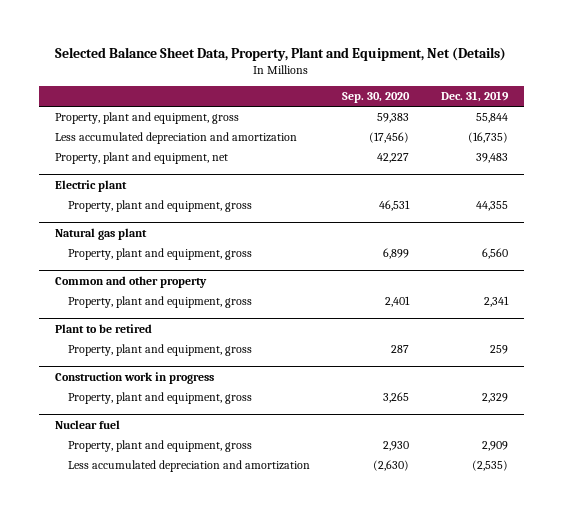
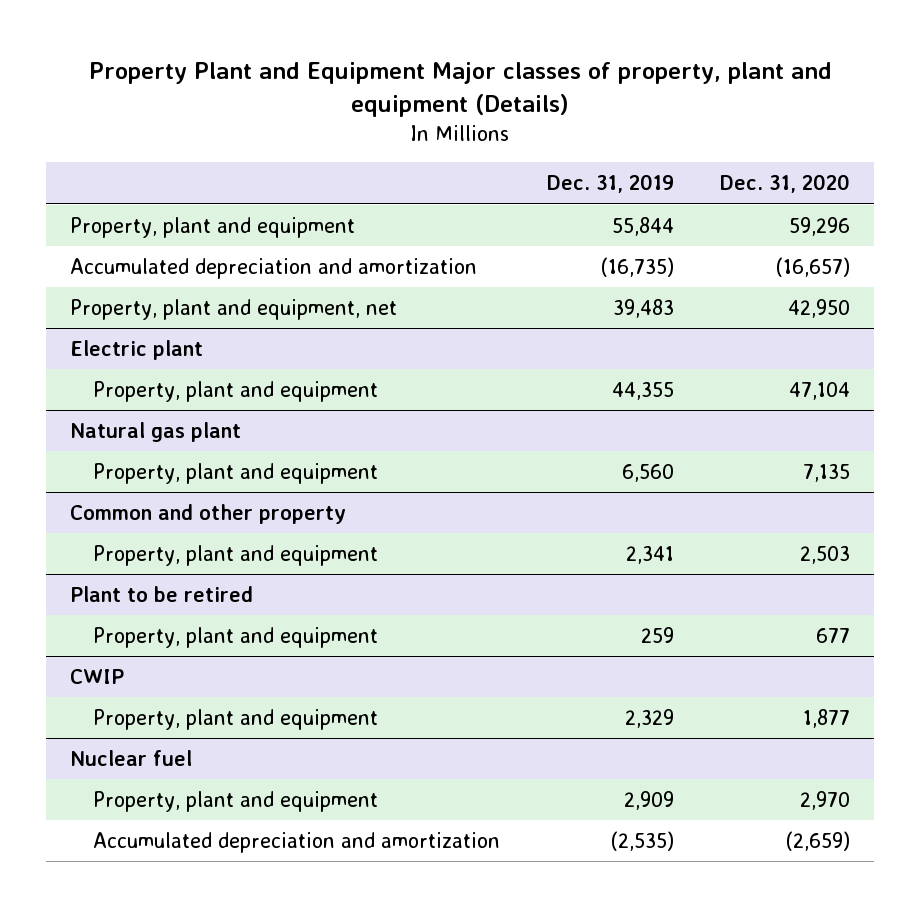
- Selected Balance Sheet Data, Property, Plant and Equipment, Net (Details)
+ Property Plant and Equipment Major classes of property, plant and equipment (Details)
- | Sep. 30, 2020 | Dec. 31, 2019
+ | Dec. 31, 2019 | Dec. 31, 2020
- Property, plant and equipment, gross | 59,383 | 55,844
- Less accumulated depreciation and amortization | (17,456) | (16,735)
+ Property, plant and equipment | 55,844 | 59,296
+ Accumulated depreciation and amortization | (16,735) | (16,657)
@ Electric plant
- Property, plant and equipment, gross | 46,531 | 44,355
+ Property, plant and equipment | 44,355 | 47,104
@ Natural gas plant
- Property, plant and equipment, gross | 6,899 | 6,560
+ Property, plant and equipment | 6,560 | 7,135
@ Common and other property
- Property, plant and equipment, gross | 2,401 | 2,341
+ Property, plant and equipment | 2,341 | 2,503
@ Plant to be retired
- Property, plant and equipment, gross | 287 | 259
- Construction work in progress
- Property, plant and equipment, gross | 3,265 | 2,329
@ Plant to be retired
+ Property, plant and equipment | 259 | 677
+ CWIP
+ Property, plant and equipment | 2,329 | 1,877
@ Nuclear fuel
- Property, plant and equipment, gross | 2,930 | 2,909
- Less accumulated depreciation and amortization | (2,630) | (2,535)
+ Property, plant and equipment | 2,909 | 2,970
+ Accumulated depreciation and amortization | (2,535) | (2,659)

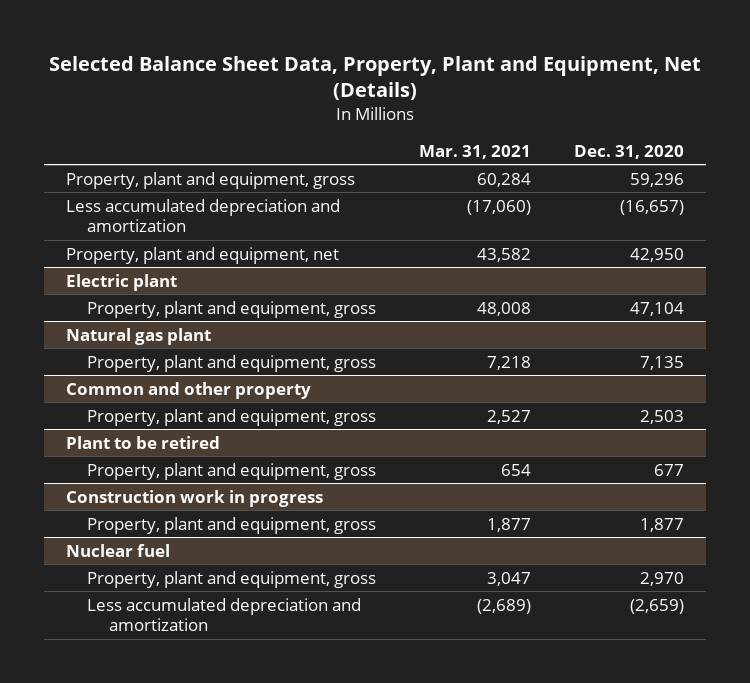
- Property Plant and Equipment Major classes of property, plant and equipment (Details)
+ Selected Balance Sheet Data, Property, Plant and Equipment, Net (Details)
- | Dec. 31, 2019 | Dec. 31, 2020
+ | Mar. 31, 2021 | Dec. 31, 2020
- Property, plant and equipment | 55,844 | 59,296
- Accumulated depreciation and amortization | (16,735) | (16,657)
+ Property, plant and equipment, gross | 60,284 | 59,296
+ Less accumulated depreciation and amortization | (17,060) | (16,657)
@ Electric plant
- Property, plant and equipment | 44,355 | 47,104
+ Property, plant and equipment, gross | 48,008 | 47,104
@ Natural gas plant
- Property, plant and equipment | 6,560 | 7,135
+ Property, plant and equipment, gross | 7,218 | 7,135
@ Common and other property
- Property, plant and equipment | 2,341 | 2,503
+ Property, plant and equipment, gross | 2,527 | 2,503
@ Plant to be retired
- Property, plant and equipment | 259 | 677
- CWIP
- Property, plant and equipment | 2,329 | 1,877
@ Plant to be retired
+ Property, plant and equipment, gross | 654 | 677
+ Construction work in progress
+ Property, plant and equipment, gross | 1,877 | 1,877
@ Nuclear fuel
- Property, plant and equipment | 2,909 | 2,970
- Accumulated depreciation and amortization | (2,535) | (2,659)
+ Property, plant and equipment, gross | 3,047 | 2,970
+ Less accumulated depreciation and amortization | (2,689) | (2,659)

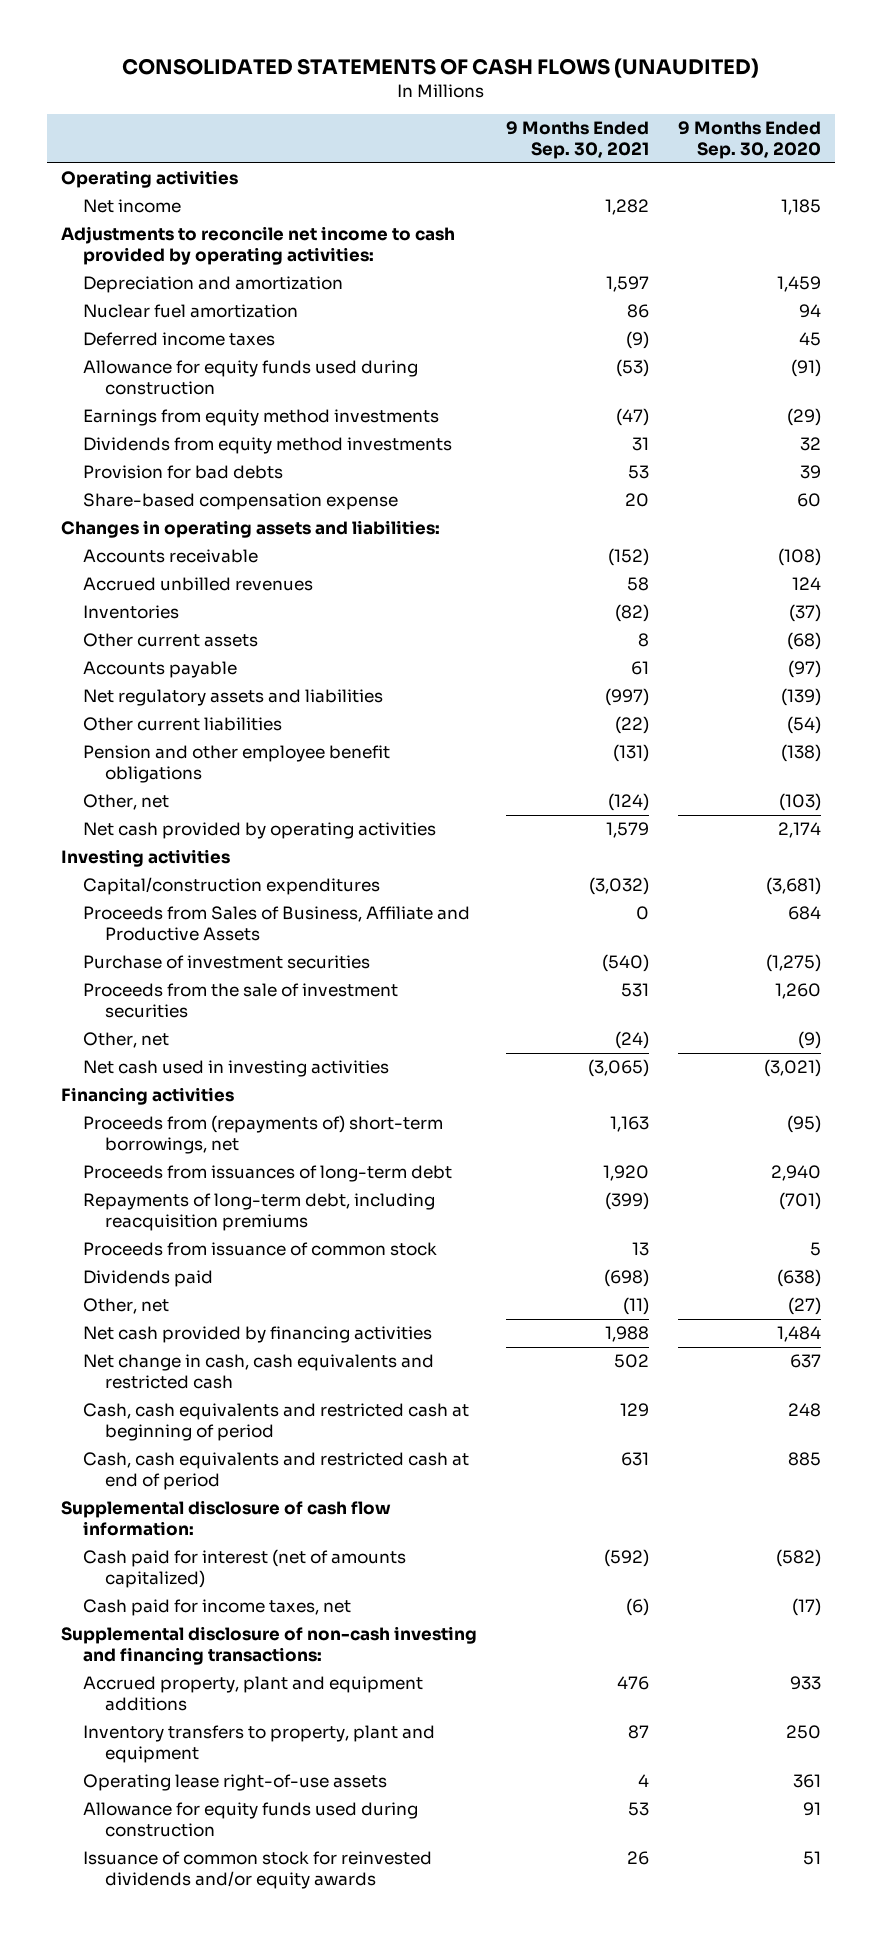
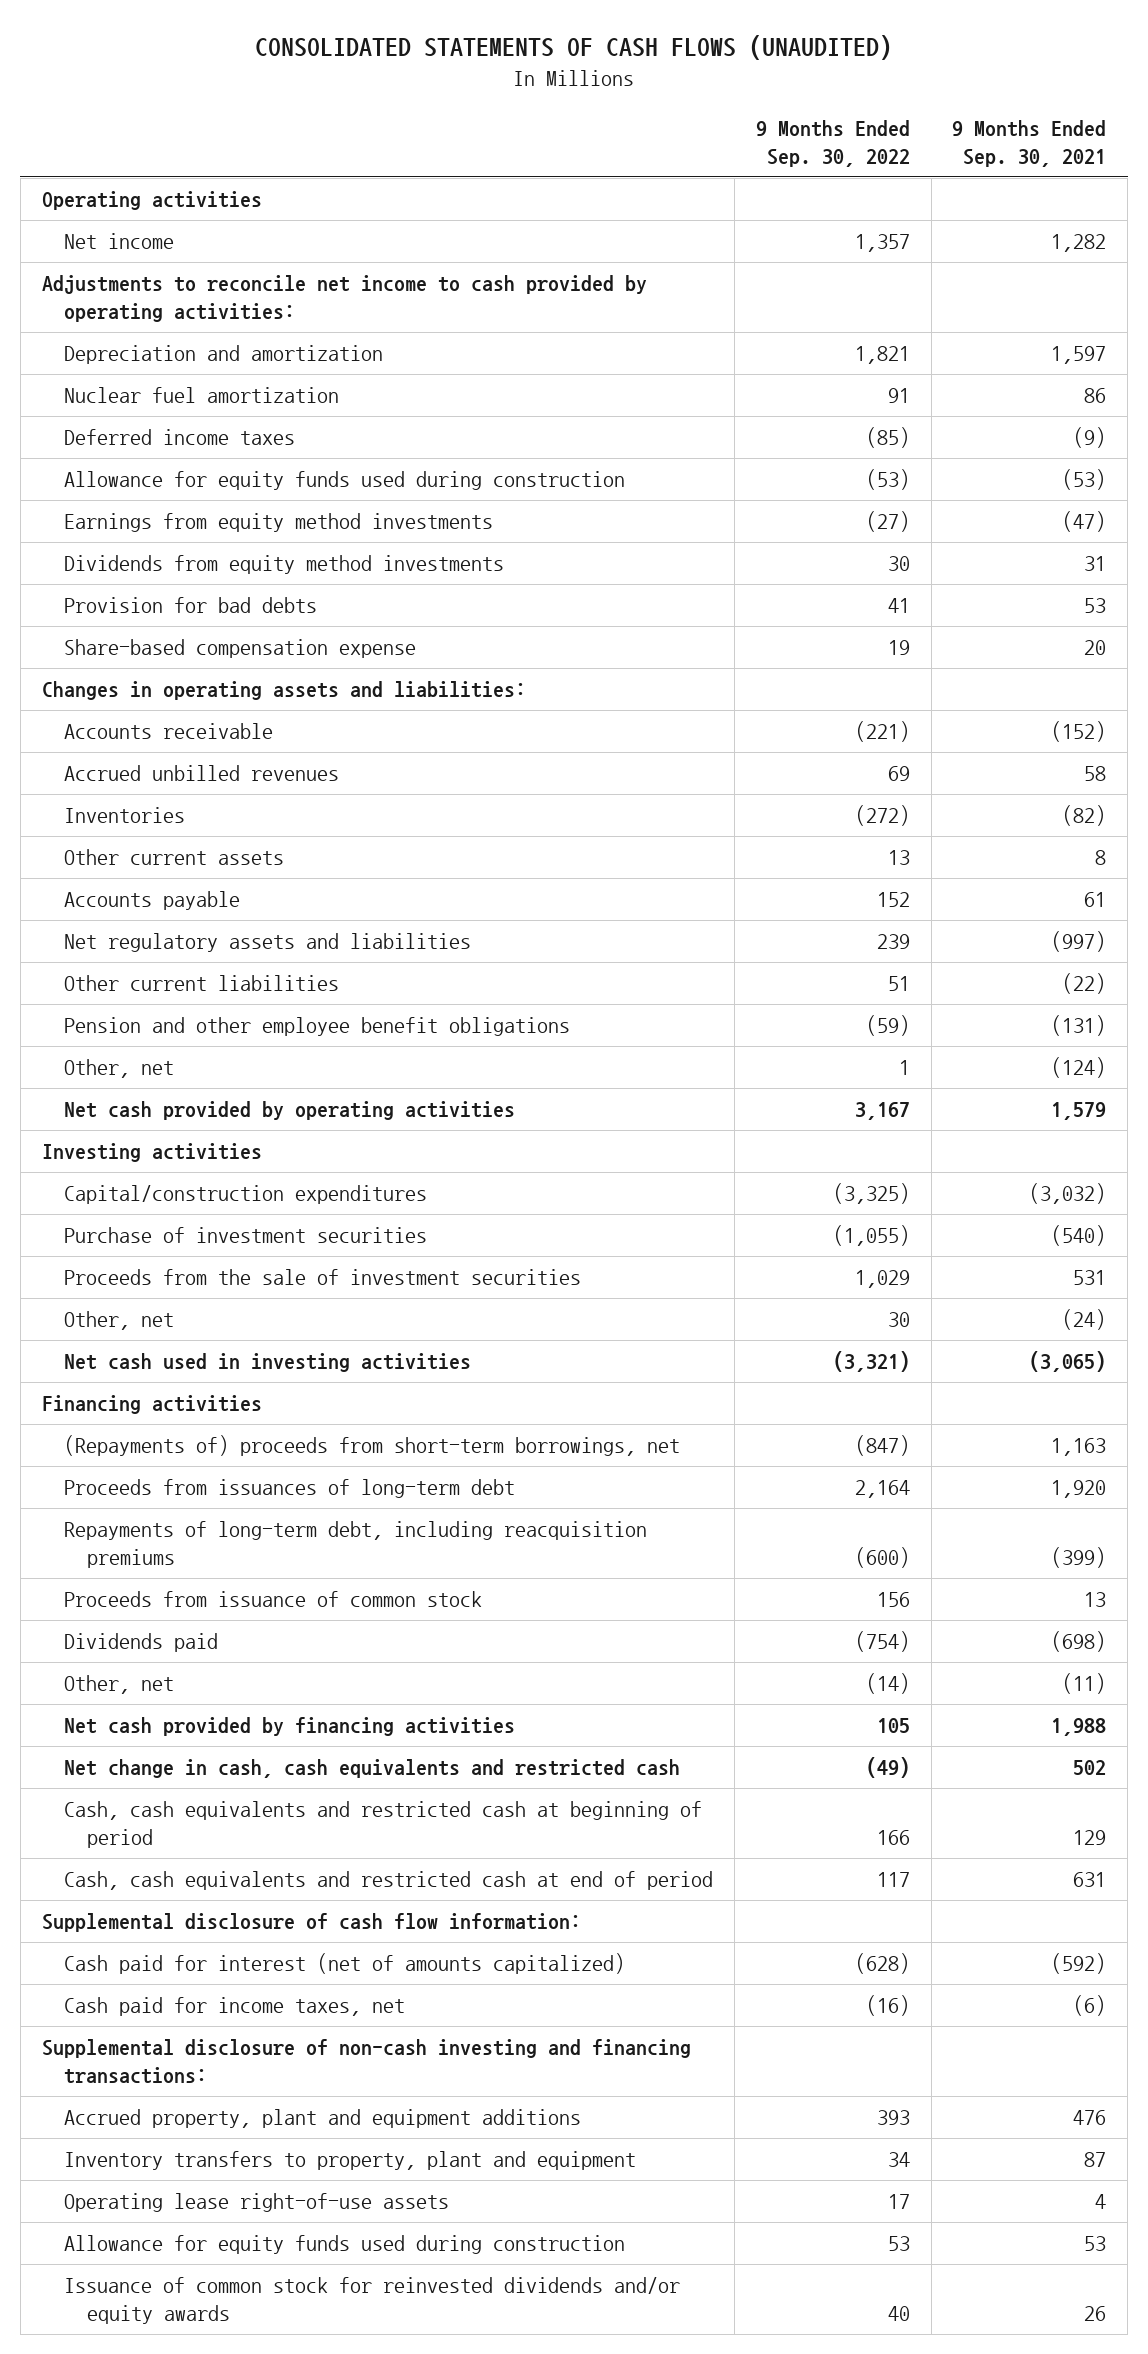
- | 9 Months Ended Sep. 30, 2021 | 9 Months Ended Sep. 30, 2020
+ | 9 Months Ended Sep. 30, 2022 | 9 Months Ended Sep. 30, 2021
- Proceeds from Sales of Business, Affiliate and Productive Assets | 0 | 684
- Proceeds from (repayments of) short-term borrowings, net | 1,163 | (95)
+ (Repayments of) proceeds from short-term borrowings, net | (847) | 1,163

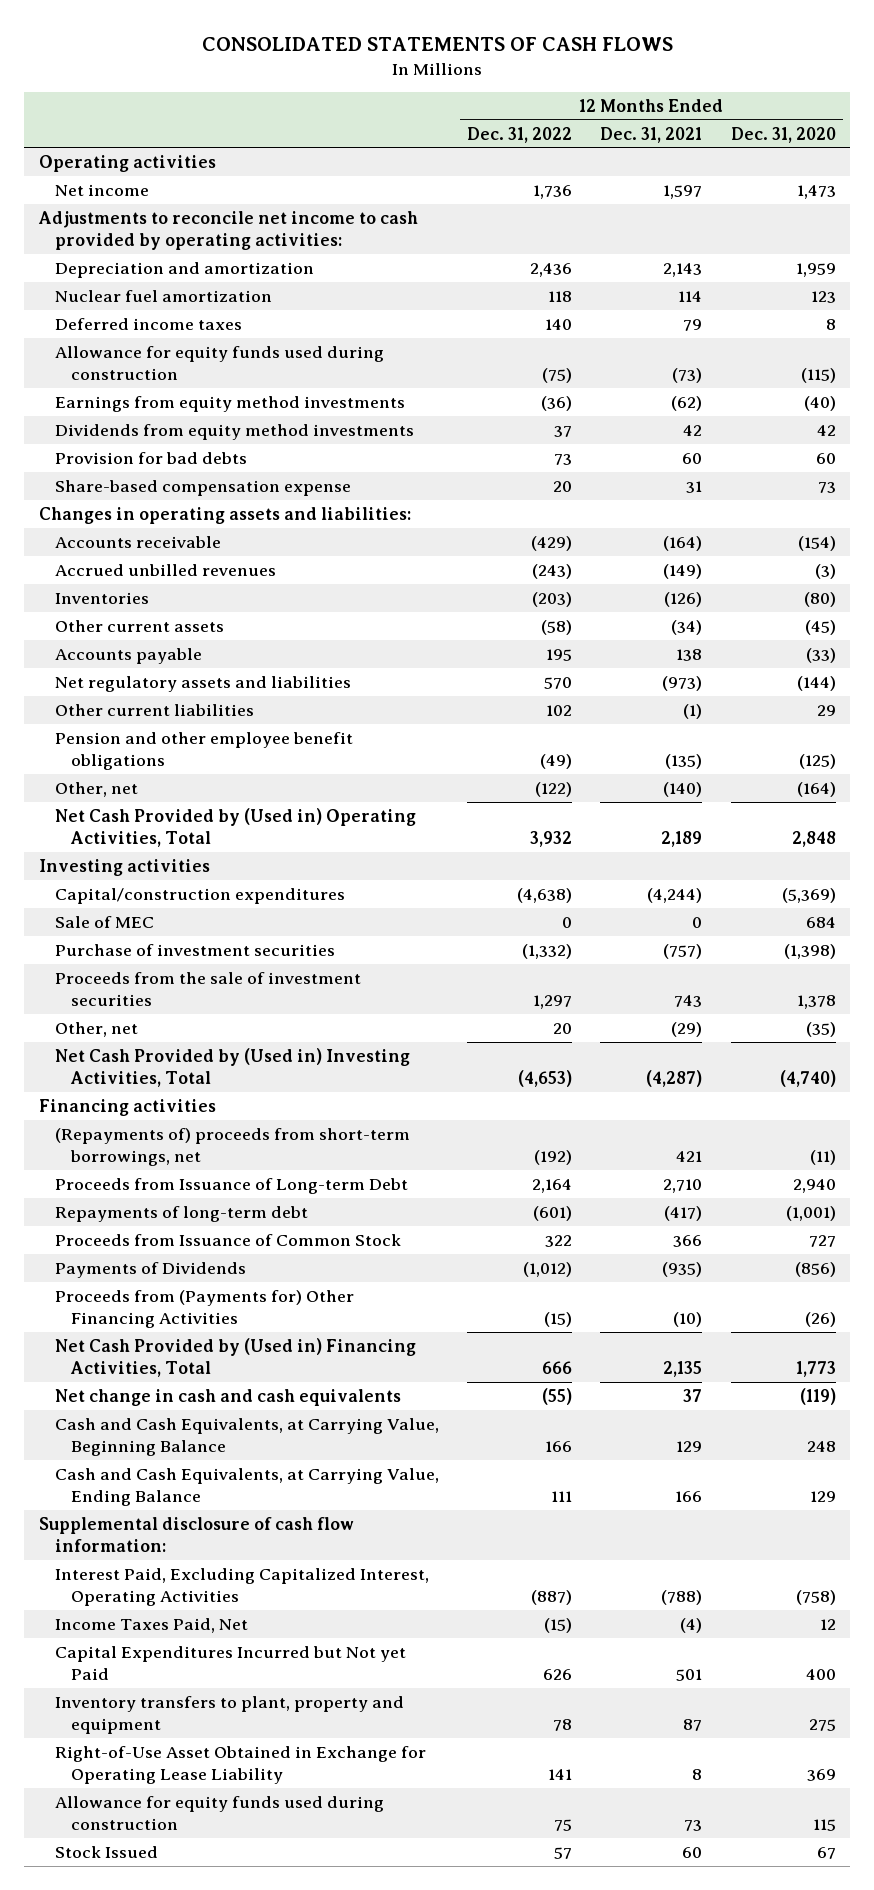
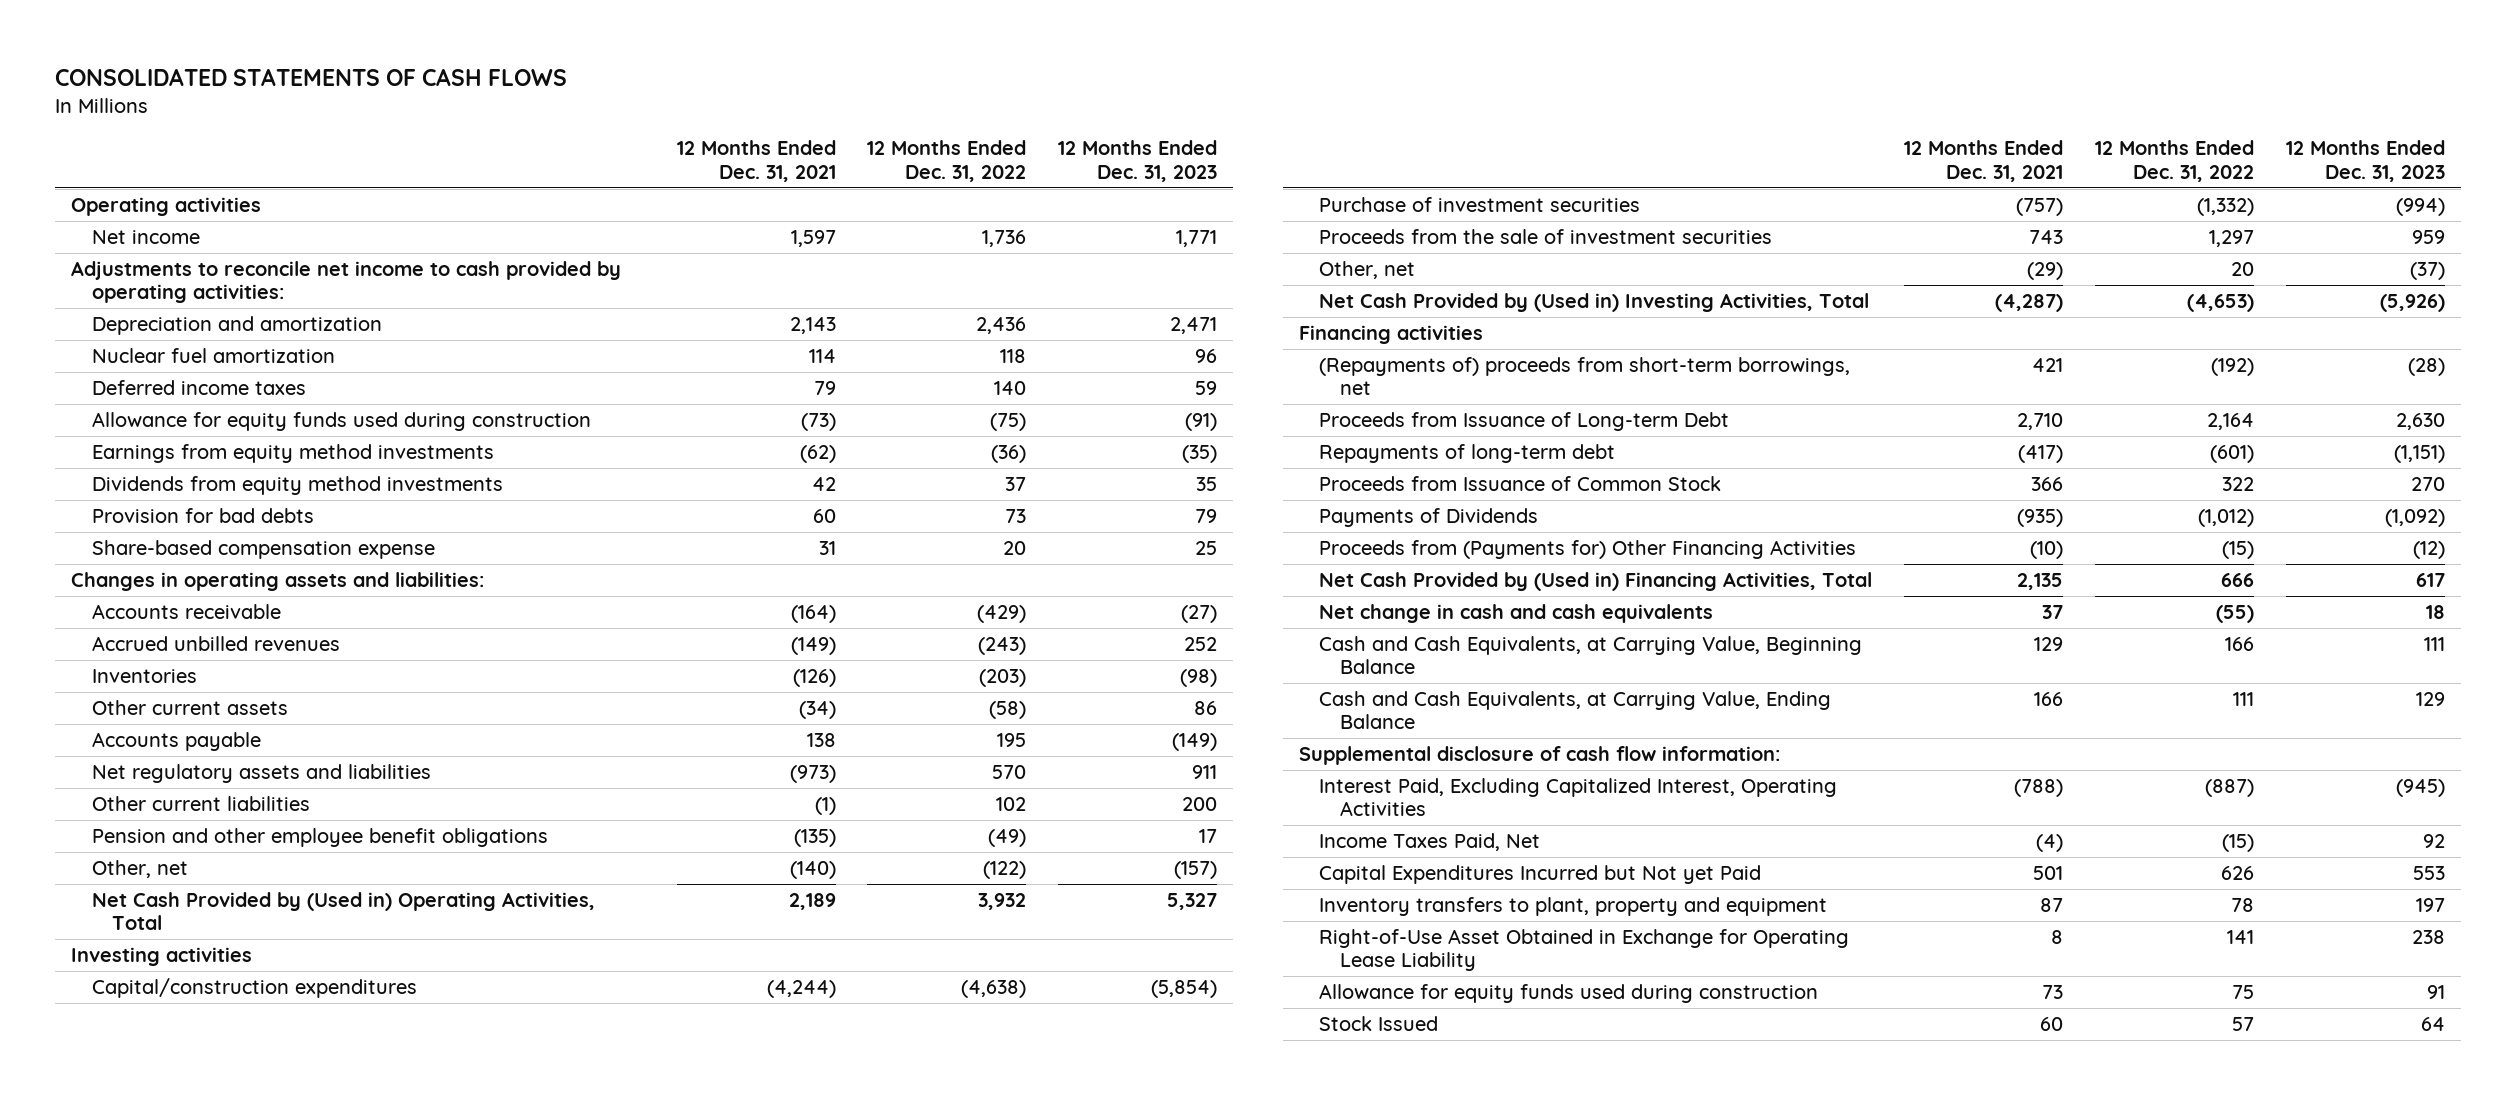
- | 12 Months Ended Dec. 31, 2022 | 12 Months Ended Dec. 31, 2021 | 12 Months Ended Dec. 31, 2020
+ | 12 Months Ended Dec. 31, 2021 | 12 Months Ended Dec. 31, 2022 | 12 Months Ended Dec. 31, 2023
- Sale of MEC | 0 | 0 | 684

